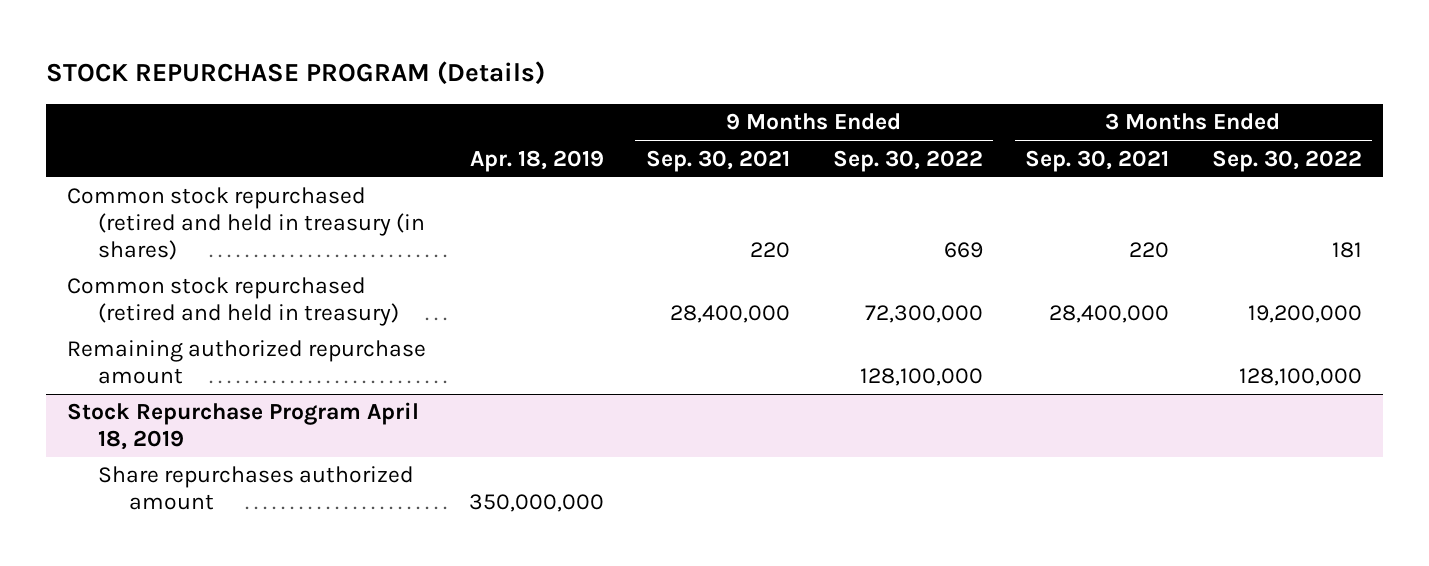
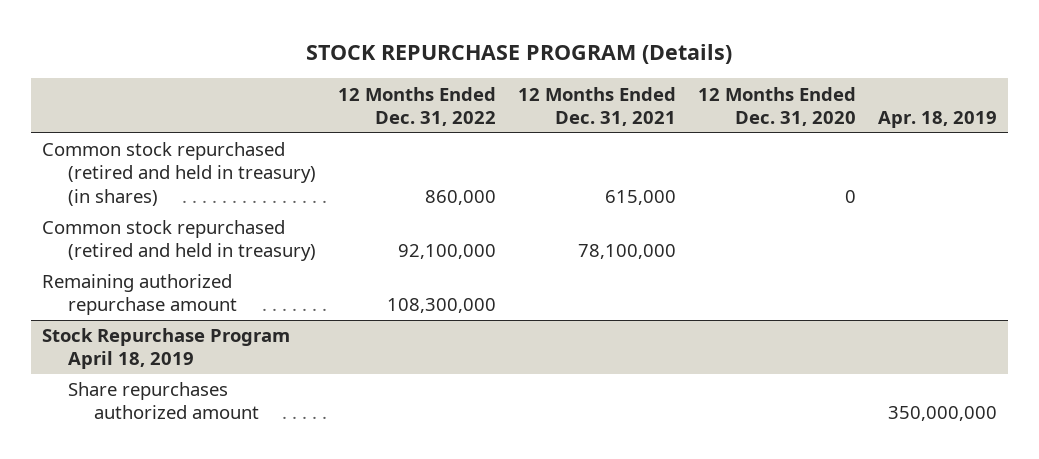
- | Apr. 18, 2019 | 9 Months Ended Sep. 30, 2021 | 9 Months Ended Sep. 30, 2022 | 3 Months Ended Sep. 30, 2021 | 3 Months Ended Sep. 30, 2022
+ | 12 Months Ended Dec. 31, 2022 | 12 Months Ended Dec. 31, 2021 | 12 Months Ended Dec. 31, 2020 | Apr. 18, 2019
- Common stock repurchased (retired and held in treasury (in shares) | | 220 | 669 | 220 | 181
+ Common stock repurchased (retired and held in treasury) (in shares) | 860,000 | 615,000 | 0 |

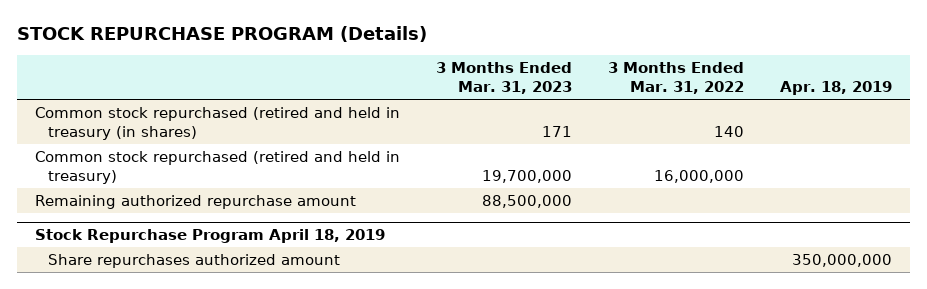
- | 12 Months Ended Dec. 31, 2022 | 12 Months Ended Dec. 31, 2021 | 12 Months Ended Dec. 31, 2020 | Apr. 18, 2019
+ | 3 Months Ended Mar. 31, 2023 | 3 Months Ended Mar. 31, 2022 | Apr. 18, 2019
- Common stock repurchased (retired and held in treasury) (in shares) | 860,000 | 615,000 | 0 |
+ Common stock repurchased (retired and held in treasury (in shares) | 171 | 140 |

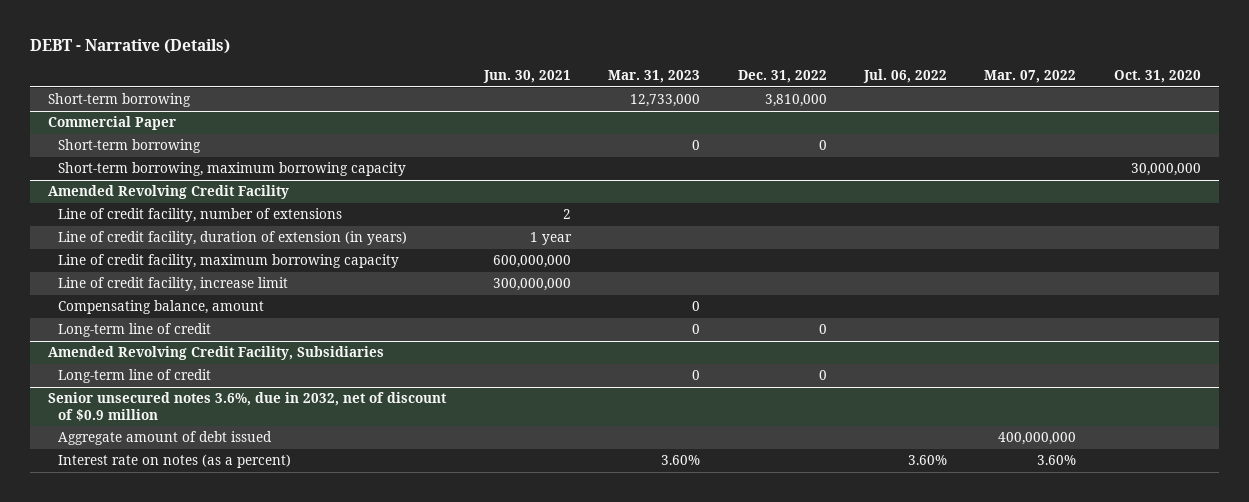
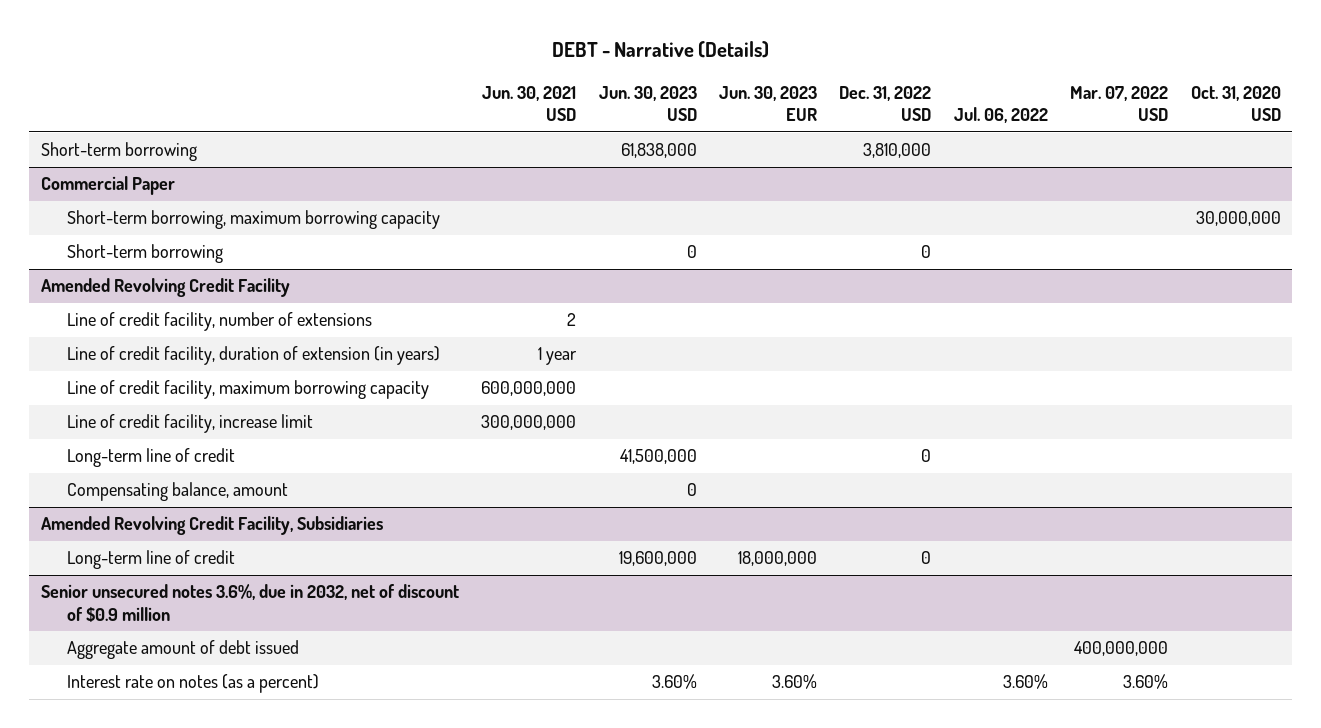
- | Jun. 30, 2021 | Mar. 31, 2023 | Dec. 31, 2022 | Jul. 06, 2022 | Mar. 07, 2022 | Oct. 31, 2020
+ | Jun. 30, 2021 USD | Jun. 30, 2023 USD | Jun. 30, 2023 EUR | Dec. 31, 2022 USD | Jul. 06, 2022 | Mar. 07, 2022 USD | Oct. 31, 2020 USD
@ Commercial Paper
moved down: Short-term borrowing | | 0 | | 0 | | |
@ Amended Revolving Credit Facility
moved down: Compensating balance, amount | | 0 | | | | |

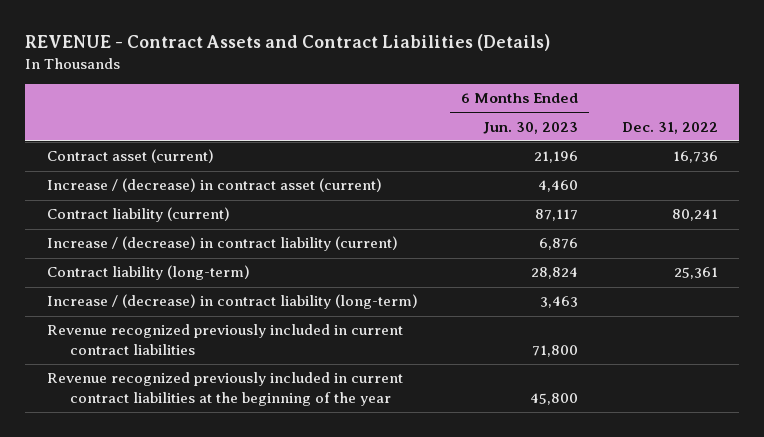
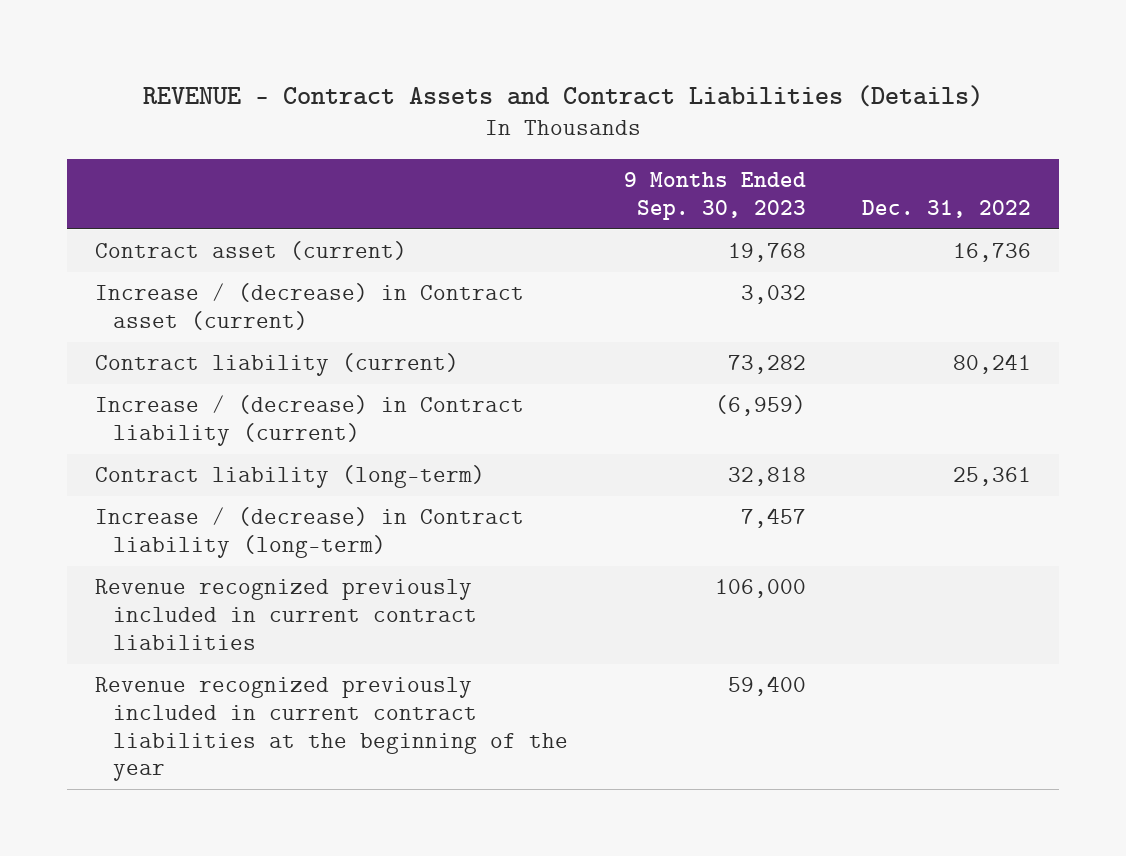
- | 6 Months Ended Jun. 30, 2023 | Dec. 31, 2022
+ | 9 Months Ended Sep. 30, 2023 | Dec. 31, 2022
- Increase / (decrease) in contract asset (current) | 4,460 |
+ Increase / (decrease) in Contract asset (current) | 3,032 |
- Increase / (decrease) in contract liability (current) | 6,876 |
+ Increase / (decrease) in Contract liability (current) | (6,959) |
- Increase / (decrease) in contract liability (long-term) | 3,463 |
+ Increase / (decrease) in Contract liability (long-term) | 7,457 |

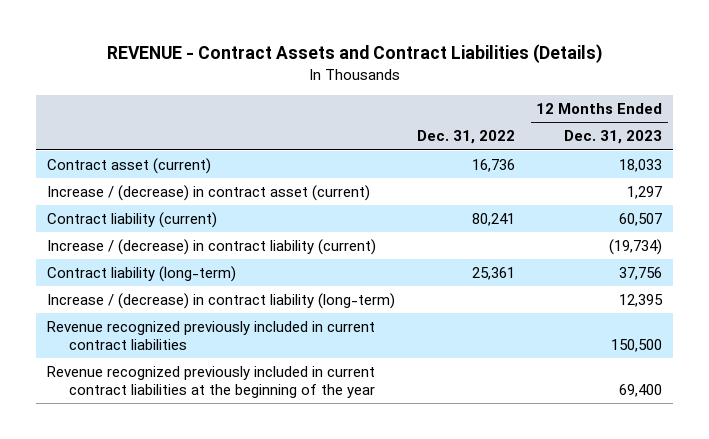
- | 9 Months Ended Sep. 30, 2023 | Dec. 31, 2022
+ | Dec. 31, 2022 | 12 Months Ended Dec. 31, 2023
- Increase / (decrease) in Contract asset (current) | 3,032 |
+ Increase / (decrease) in contract asset (current) | | 1,297
- Increase / (decrease) in Contract liability (current) | (6,959) |
+ Increase / (decrease) in contract liability (current) | | (19,734)
- Increase / (decrease) in Contract liability (long-term) | 7,457 |
+ Increase / (decrease) in contract liability (long-term) | | 12,395

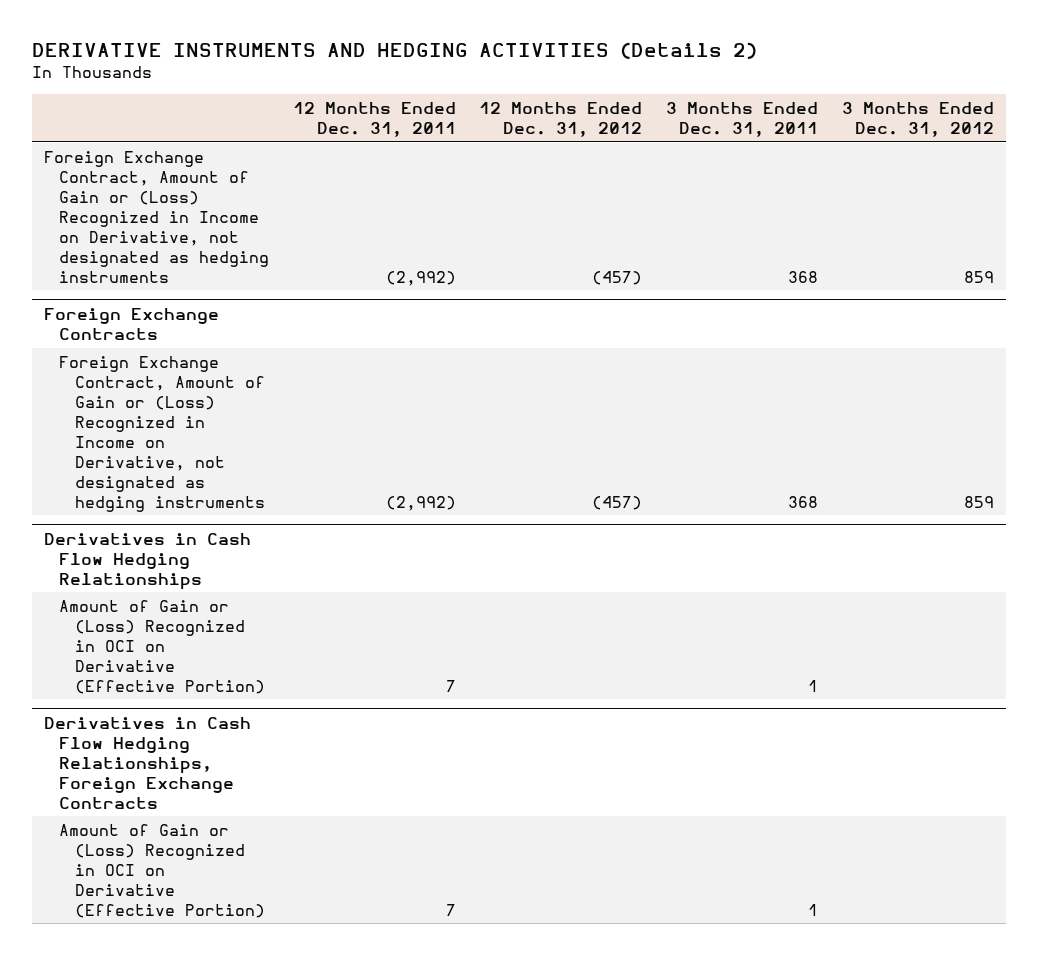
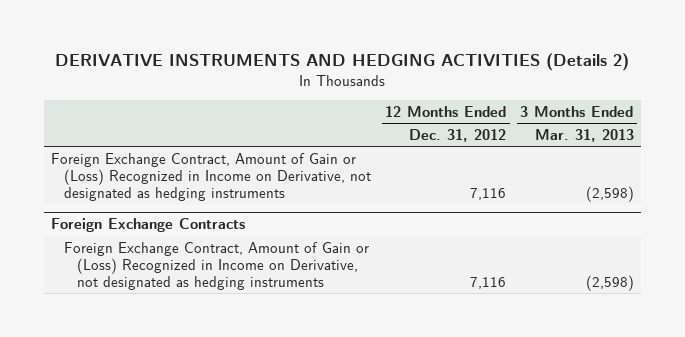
- | 12 Months Ended Dec. 31, 2011 | 12 Months Ended Dec. 31, 2012 | 3 Months Ended Dec. 31, 2011 | 3 Months Ended Dec. 31, 2012
+ | 12 Months Ended Dec. 31, 2012 | 3 Months Ended Mar. 31, 2013
- Foreign Exchange Contract, Amount of Gain or (Loss) Recognized in Income on Derivative, not designated as hedging instruments | (2,992) | (457) | 368 | 859
+ Foreign Exchange Contract, Amount of Gain or (Loss) Recognized in Income on Derivative, not designated as hedging instruments | 7,116 | (2,598)
@ Foreign Exchange Contracts
- Foreign Exchange Contract, Amount of Gain or (Loss) Recognized in Income on Derivative, not designated as hedging instruments | (2,992) | (457) | 368 | 859
- Derivatives in Cash Flow Hedging Relationships
- Amount of Gain or (Loss) Recognized in OCI on Derivative (Effective Portion) | 7 | | 1 |
- Derivatives in Cash Flow Hedging Relationships, Foreign Exchange Contracts
- Amount of Gain or (Loss) Recognized in OCI on Derivative (Effective Portion) | 7 | | 1 |
@ Foreign Exchange Contracts
+ Foreign Exchange Contract, Amount of Gain or (Loss) Recognized in Income on Derivative, not designated as hedging instruments | 7,116 | (2,598)

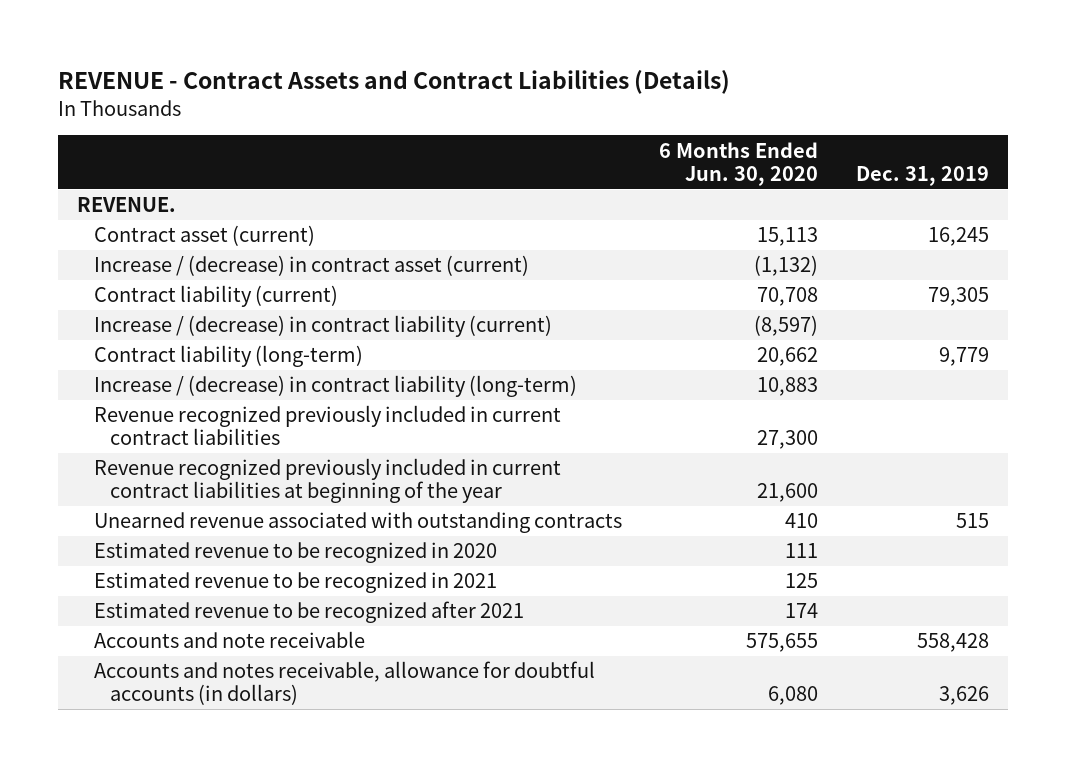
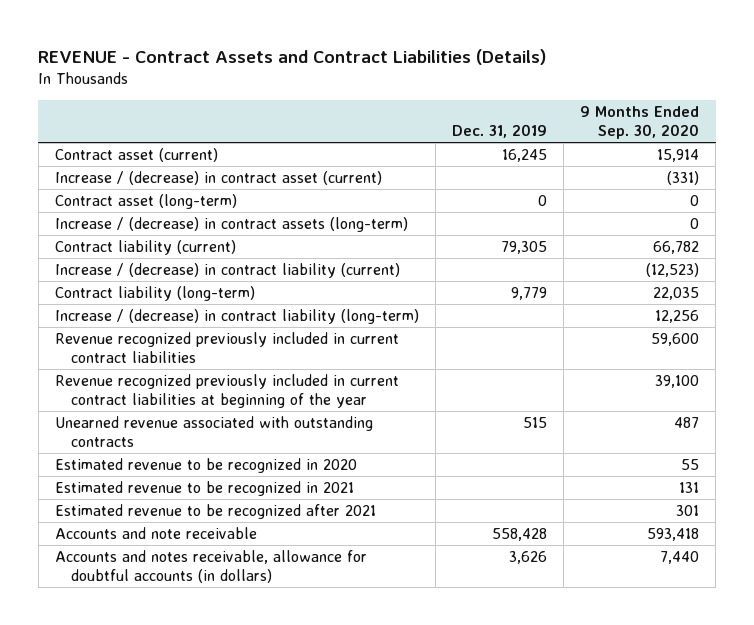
- | 6 Months Ended Jun. 30, 2020 | Dec. 31, 2019
+ | Dec. 31, 2019 | 9 Months Ended Sep. 30, 2020
- REVENUE.
+ Contract asset (long-term) | 0 | 0
+ Increase / (decrease) in contract assets (long-term) | | 0

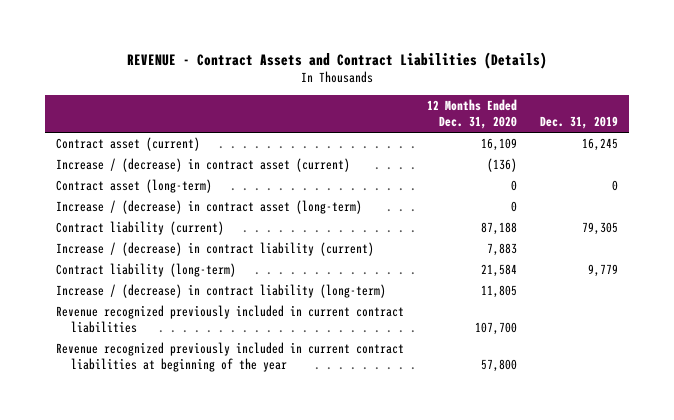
- | Dec. 31, 2019 | 9 Months Ended Sep. 30, 2020
+ | 12 Months Ended Dec. 31, 2020 | Dec. 31, 2019
- Increase / (decrease) in contract assets (long-term) | | 0
+ Increase / (decrease) in contract asset (long-term) | 0 |
- Unearned revenue associated with outstanding contracts | 515 | 487
- Estimated revenue to be recognized in 2020 | | 55
- Estimated revenue to be recognized in 2021 | | 131
- Estimated revenue to be recognized after 2021 | | 301
- Accounts and note receivable | 558,428 | 593,418
- Accounts and notes receivable, allowance for doubtful accounts (in dollars) | 3,626 | 7,440

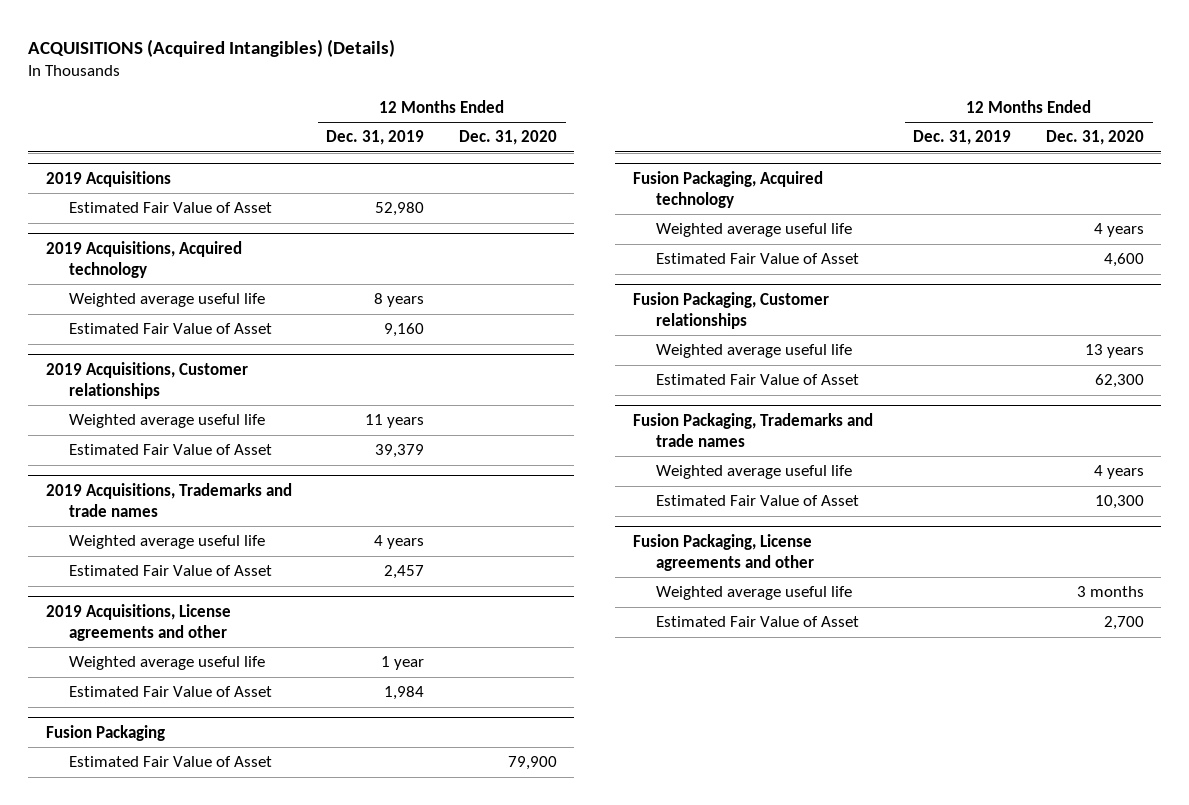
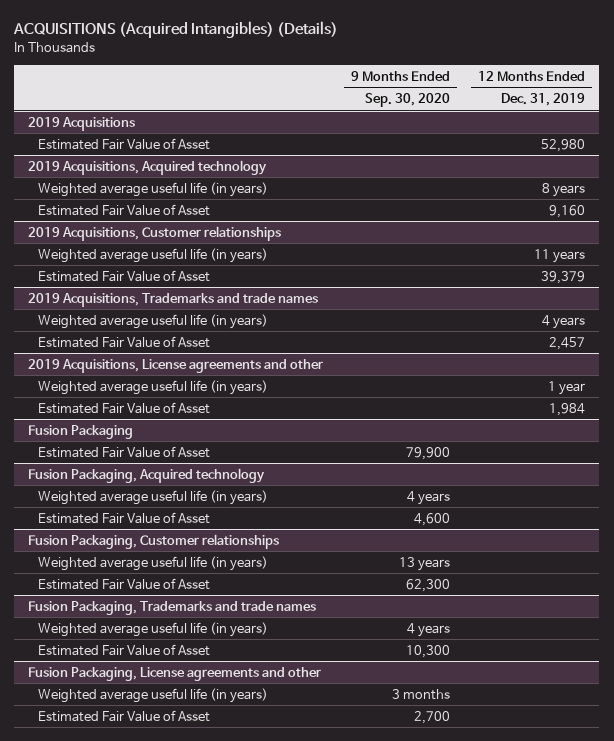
- | 12 Months Ended Dec. 31, 2019 | 12 Months Ended Dec. 31, 2020
+ | 9 Months Ended Sep. 30, 2020 | 12 Months Ended Dec. 31, 2019
@ 2019 Acquisitions, Acquired technology
- Weighted average useful life | 8 years |
+ Weighted average useful life (in years) | | 8 years
@ 2019 Acquisitions, Customer relationships
- Weighted average useful life | 11 years |
+ Weighted average useful life (in years) | | 11 years
@ 2019 Acquisitions, Trademarks and trade names
- Weighted average useful life | 4 years |
+ Weighted average useful life (in years) | | 4 years
@ 2019 Acquisitions, License agreements and other
- Weighted average useful life | 1 year |
+ Weighted average useful life (in years) | | 1 year
@ Fusion Packaging, Acquired technology
- Weighted average useful life | | 4 years
+ Weighted average useful life (in years) | 4 years |
@ Fusion Packaging, Customer relationships
- Weighted average useful life | | 13 years
+ Weighted average useful life (in years) | 13 years |
@ Fusion Packaging, Trademarks and trade names
- Weighted average useful life | | 4 years
+ Weighted average useful life (in years) | 4 years |
@ Fusion Packaging, License agreements and other
- Weighted average useful life | | 3 months
+ Weighted average useful life (in years) | 3 months |

